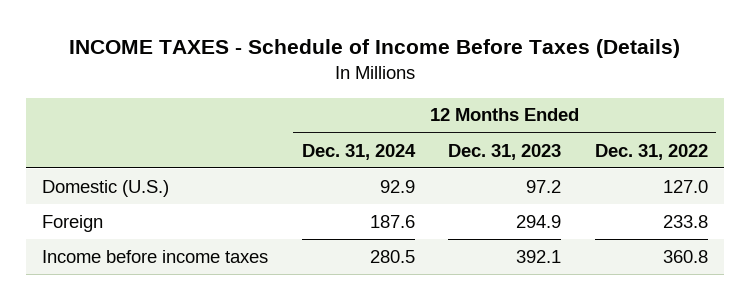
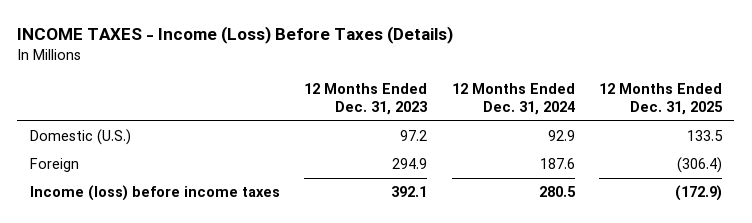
- INCOME TAXES - Schedule of Income Before Taxes (Details)
+ INCOME TAXES - Income (Loss) Before Taxes (Details)
- | 12 Months Ended Dec. 31, 2024 | 12 Months Ended Dec. 31, 2023 | 12 Months Ended Dec. 31, 2022
+ | 12 Months Ended Dec. 31, 2023 | 12 Months Ended Dec. 31, 2024 | 12 Months Ended Dec. 31, 2025
- Income before income taxes | 280.5 | 392.1 | 360.8
+ Income (loss) before income taxes | 392.1 | 280.5 | (172.9)

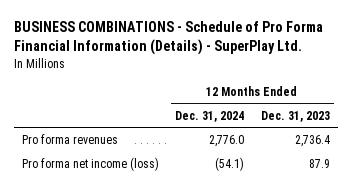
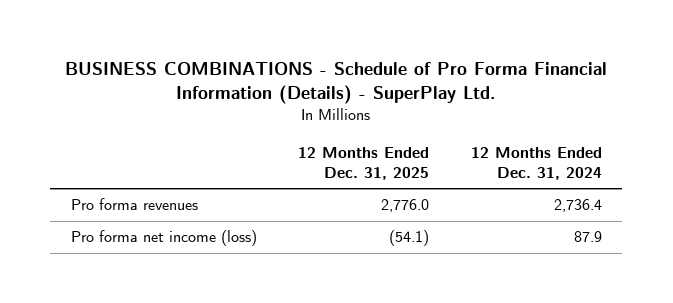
- | 12 Months Ended Dec. 31, 2024 | 12 Months Ended Dec. 31, 2023
+ | 12 Months Ended Dec. 31, 2025 | 12 Months Ended Dec. 31, 2024
- Pro forma revenues | 2,776.0 | 2,736.4
- Pro forma net income (loss) | (54.1) | 87.9
+ Pro forma revenues | 2,776.0 | 2,736.4
+ Pro forma net income (loss) | (54.1) | 87.9

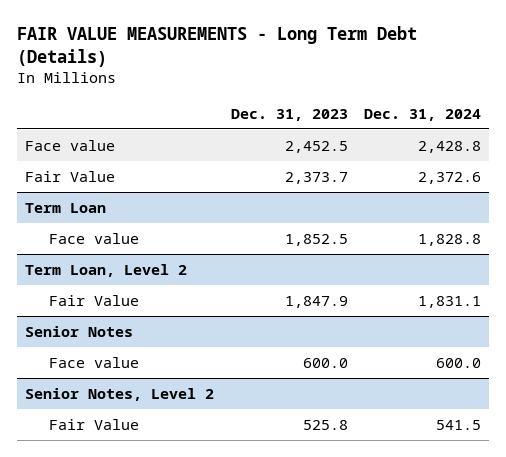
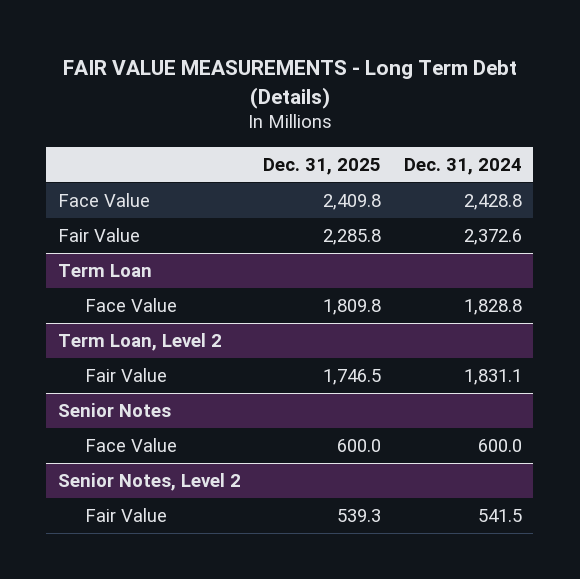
- | Dec. 31, 2023 | Dec. 31, 2024
+ | Dec. 31, 2025 | Dec. 31, 2024
- Face value | 2,452.5 | 2,428.8
+ Face Value | 2,409.8 | 2,428.8
@ Term Loan
- Face value | 1,852.5 | 1,828.8
+ Face Value | 1,809.8 | 1,828.8
@ Senior Notes
- Face value | 600.0 | 600.0
+ Face Value | 600.0 | 600.0

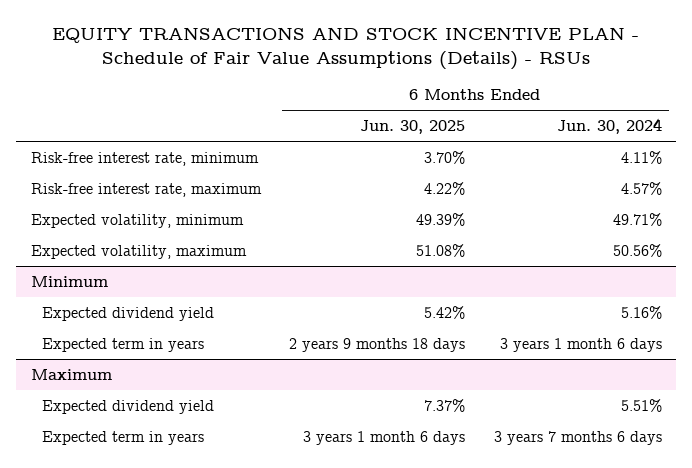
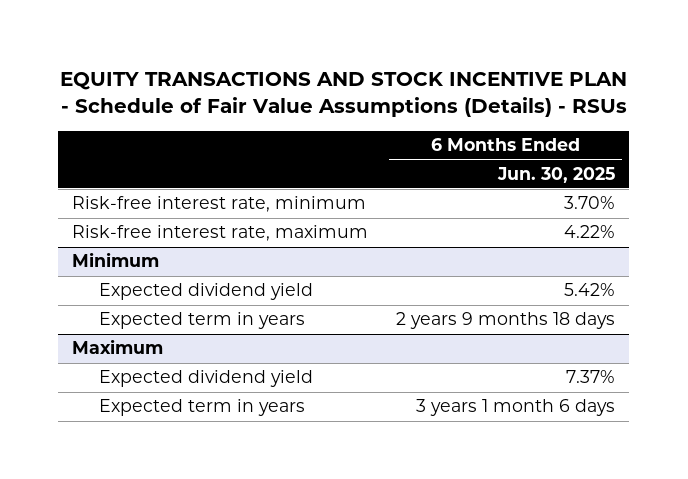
- | 6 Months Ended Jun. 30, 2025 | 6 Months Ended Jun. 30, 2024
+ | 6 Months Ended Jun. 30, 2025
- Expected volatility, minimum | 49.39% | 49.71%
- Expected volatility, maximum | 51.08% | 50.56%

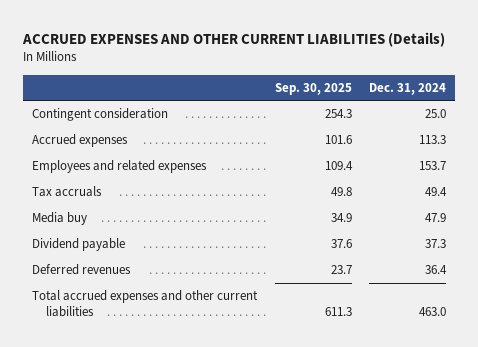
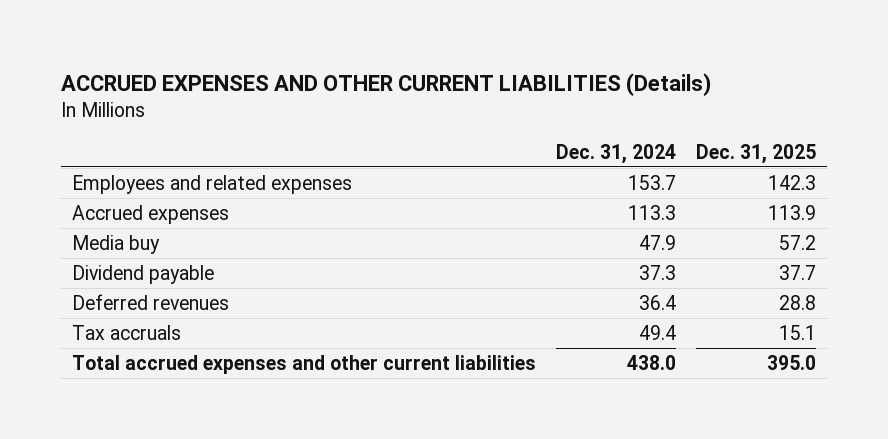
- | Sep. 30, 2025 | Dec. 31, 2024
+ | Dec. 31, 2024 | Dec. 31, 2025
- Contingent consideration | 254.3 | 25.0
moved down: Accrued expenses | 113.3 | 113.9
- Total accrued expenses and other current liabilities | 611.3 | 463.0
moved down: Tax accruals | 49.4 | 15.1
+ Total accrued expenses and other current liabilities | 438.0 | 395.0

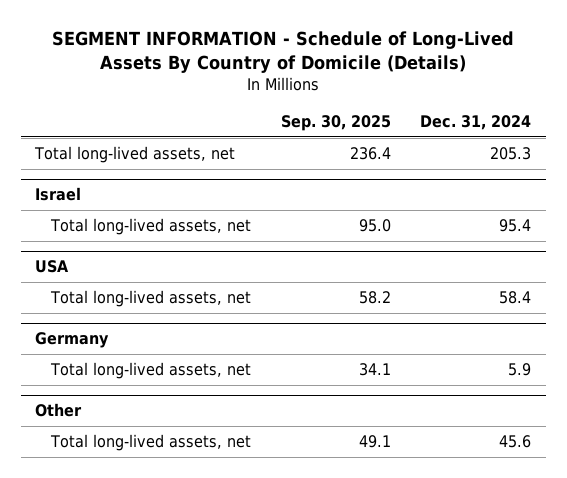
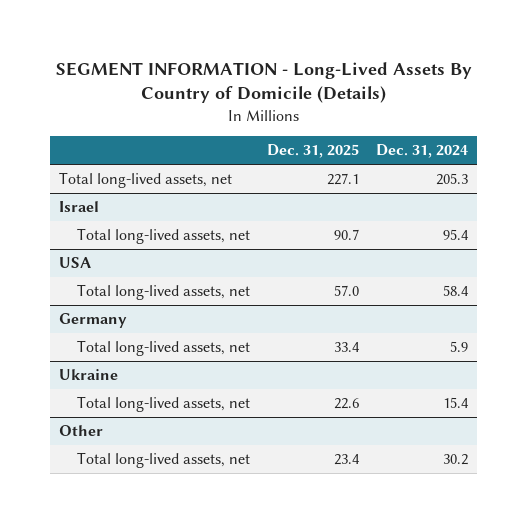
- SEGMENT INFORMATION - Schedule of Long-Lived Assets By Country of Domicile (Details)
+ SEGMENT INFORMATION - Long-Lived Assets By Country of Domicile (Details)
- | Sep. 30, 2025 | Dec. 31, 2024
+ | Dec. 31, 2025 | Dec. 31, 2024
+ Ukraine
+ Total long-lived assets, net | 22.6 | 15.4
@ Other
- Total long-lived assets, net | 49.1 | 45.6
+ Total long-lived assets, net | 23.4 | 30.2

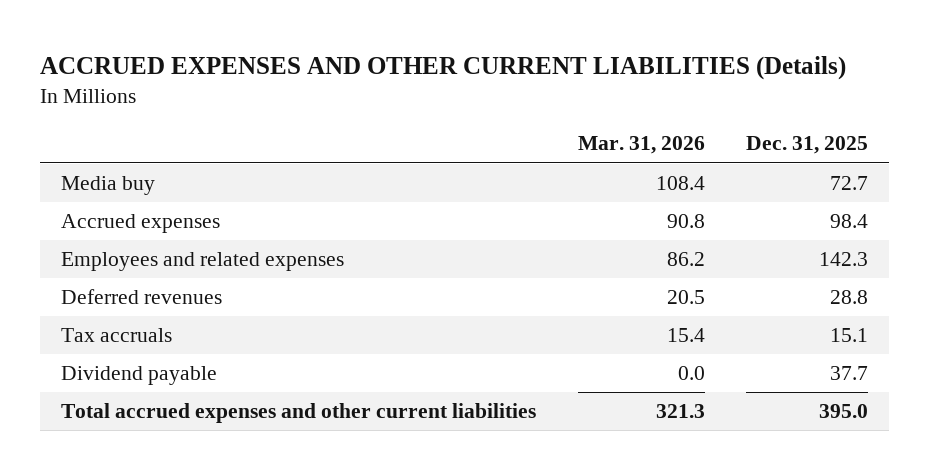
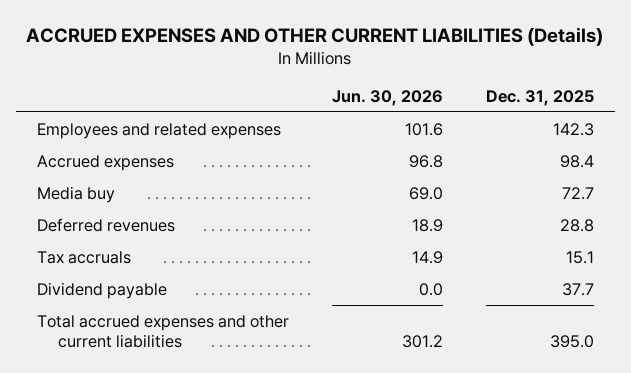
- | Mar. 31, 2026 | Dec. 31, 2025
+ | Jun. 30, 2026 | Dec. 31, 2025
moved down: Accrued expenses | 96.8 | 98.4
moved down: Media buy | 69.0 | 72.7

